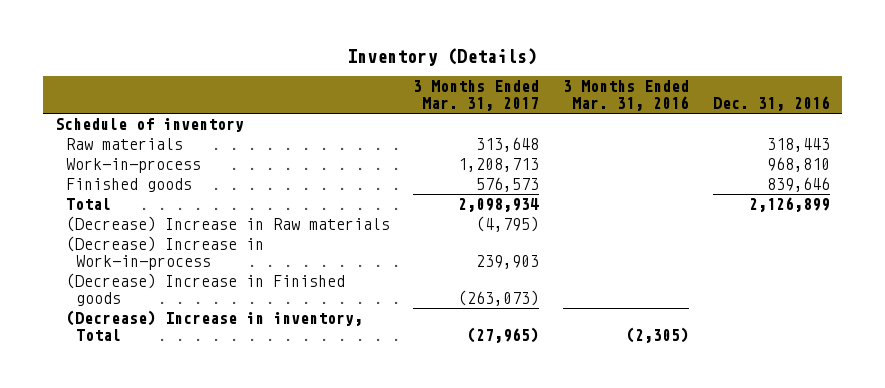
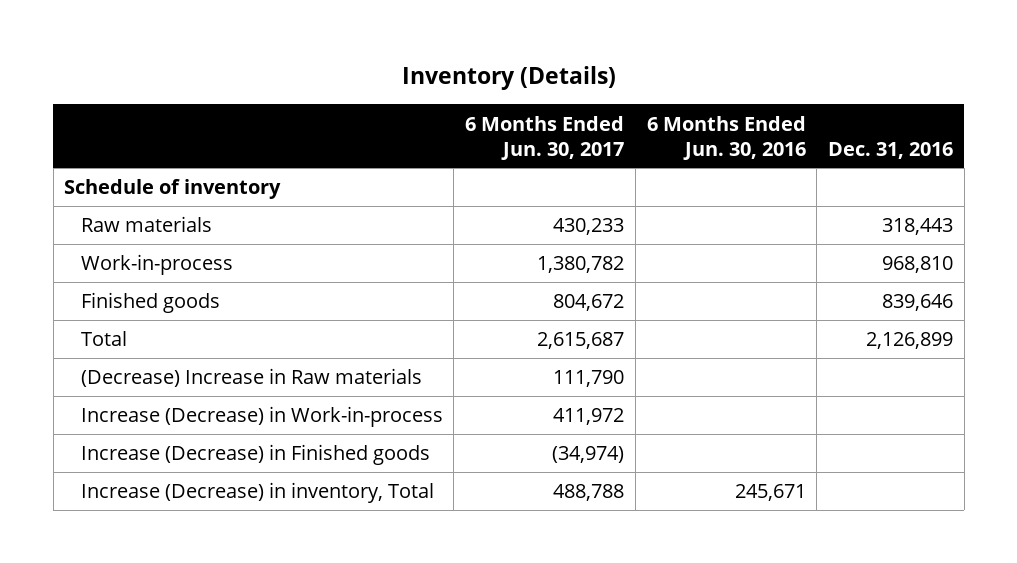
- | 3 Months Ended Mar. 31, 2017 | 3 Months Ended Mar. 31, 2016 | Dec. 31, 2016
+ | 6 Months Ended Jun. 30, 2017 | 6 Months Ended Jun. 30, 2016 | Dec. 31, 2016
- (Decrease) Increase in Work-in-process | 239,903 | |
- (Decrease) Increase in Finished goods | (263,073) | |
- (Decrease) Increase in inventory, Total | (27,965) | (2,305) |
+ Increase (Decrease) in Work-in-process | 411,972 | |
+ Increase (Decrease) in Finished goods | (34,974) | |
+ Increase (Decrease) in inventory, Total | 488,788 | 245,671 |

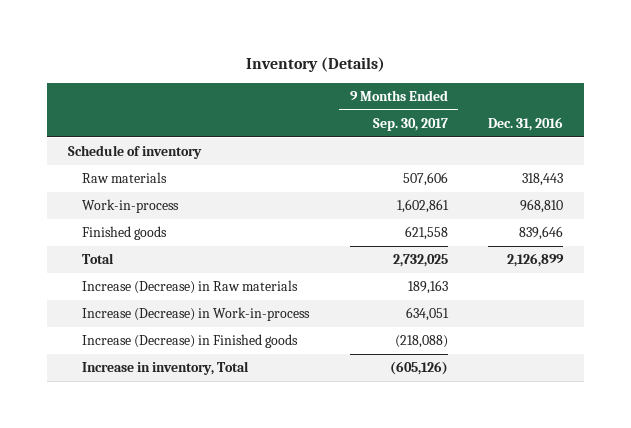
- | 6 Months Ended Jun. 30, 2017 | 6 Months Ended Jun. 30, 2016 | Dec. 31, 2016
+ | 9 Months Ended Sep. 30, 2017 | Dec. 31, 2016
- (Decrease) Increase in Raw materials | 111,790 | |
+ Increase (Decrease) in Raw materials | 189,163 |
- Increase (Decrease) in inventory, Total | 488,788 | 245,671 |
+ Increase in inventory, Total | (605,126) |

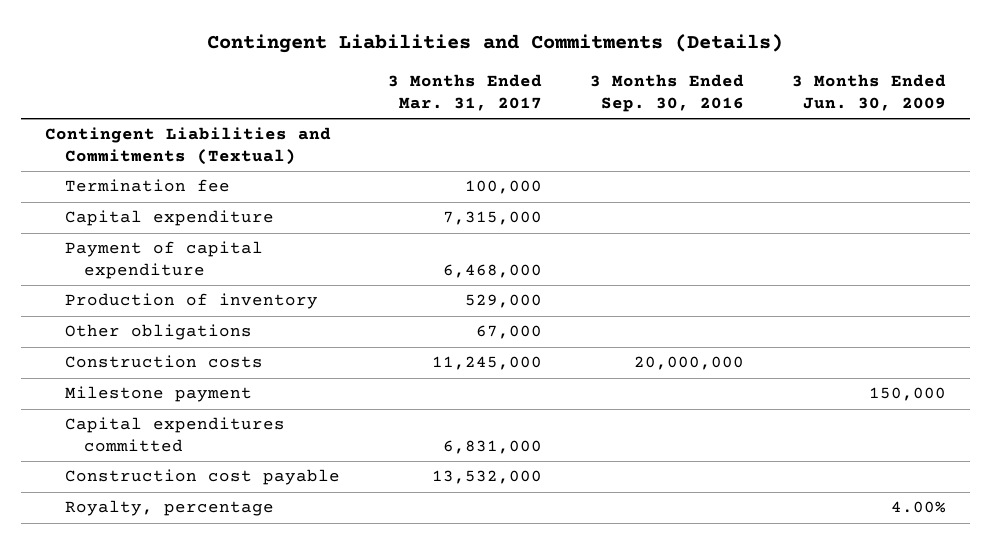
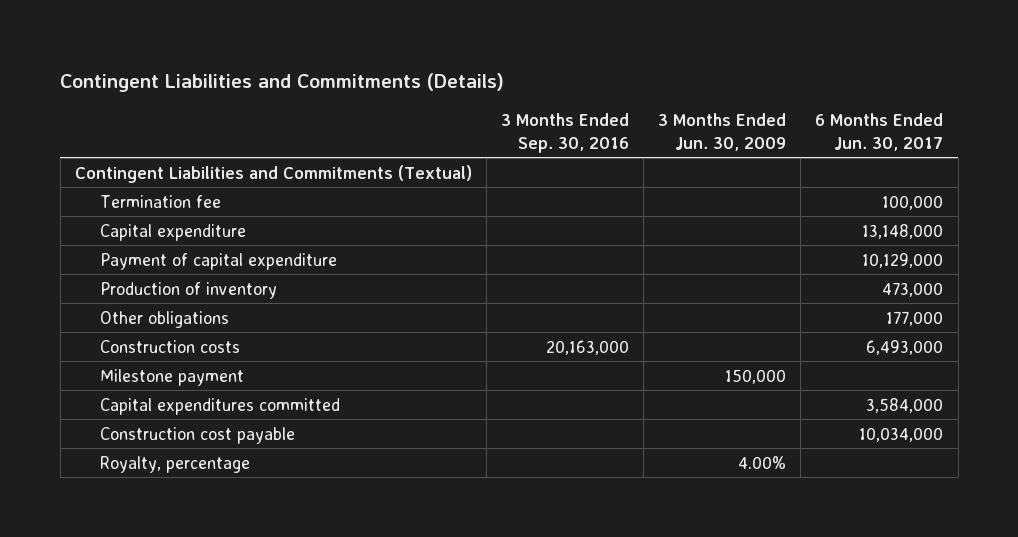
- | 3 Months Ended Mar. 31, 2017 | 3 Months Ended Sep. 30, 2016 | 3 Months Ended Jun. 30, 2009
+ | 3 Months Ended Sep. 30, 2016 | 3 Months Ended Jun. 30, 2009 | 6 Months Ended Jun. 30, 2017
- Construction costs | 11,245,000 | 20,000,000 |
+ Construction costs | 20,163,000 | | 6,493,000

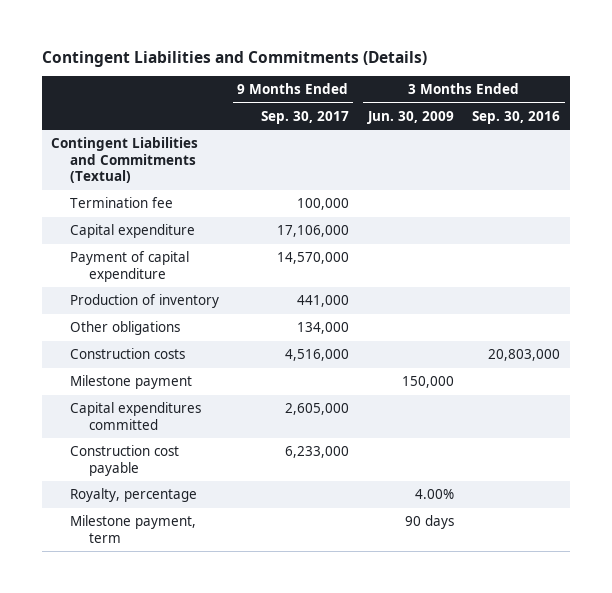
- | 3 Months Ended Sep. 30, 2016 | 3 Months Ended Jun. 30, 2009 | 6 Months Ended Jun. 30, 2017
+ | 9 Months Ended Sep. 30, 2017 | 3 Months Ended Jun. 30, 2009 | 3 Months Ended Sep. 30, 2016
- Construction costs | 20,163,000 | | 6,493,000
+ Construction costs | 4,516,000 | | 20,803,000
+ Milestone payment, term | | 90 days |

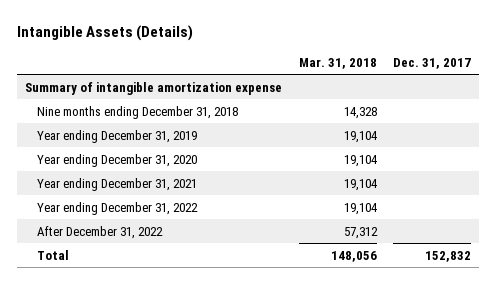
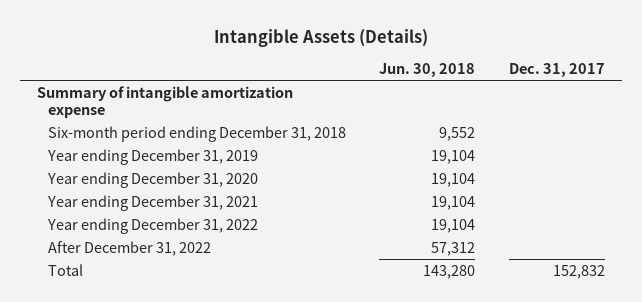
- | Mar. 31, 2018 | Dec. 31, 2017
+ | Jun. 30, 2018 | Dec. 31, 2017
- Nine months ending December 31, 2018 | 14,328 |
+ Six-month period ending December 31, 2018 | 9,552 |

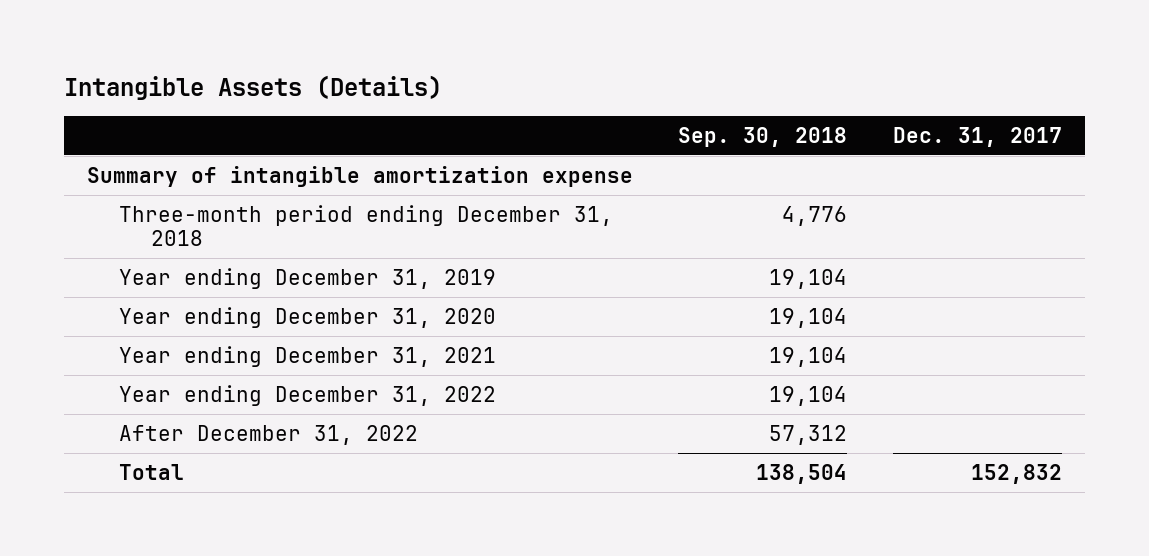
- | Jun. 30, 2018 | Dec. 31, 2017
+ | Sep. 30, 2018 | Dec. 31, 2017
- Six-month period ending December 31, 2018 | 9,552 |
+ Three-month period ending December 31, 2018 | 4,776 |

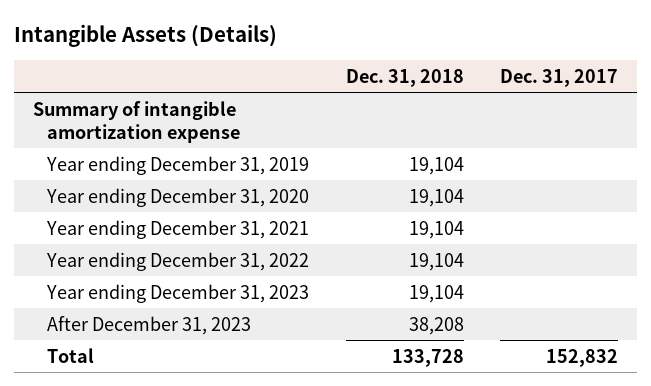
- | Sep. 30, 2018 | Dec. 31, 2017
+ | Dec. 31, 2018 | Dec. 31, 2017
- Three-month period ending December 31, 2018 | 4,776 |
- After December 31, 2022 | 57,312 |
+ Year ending December 31, 2023 | 19,104 |
+ After December 31, 2023 | 38,208 |

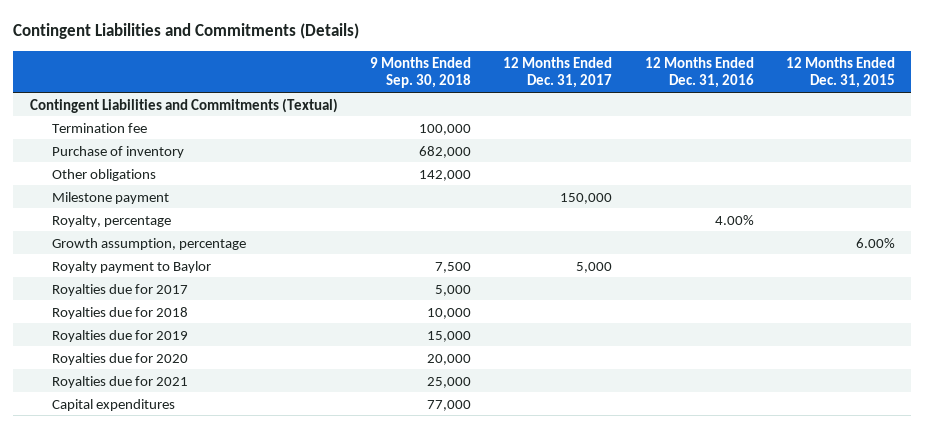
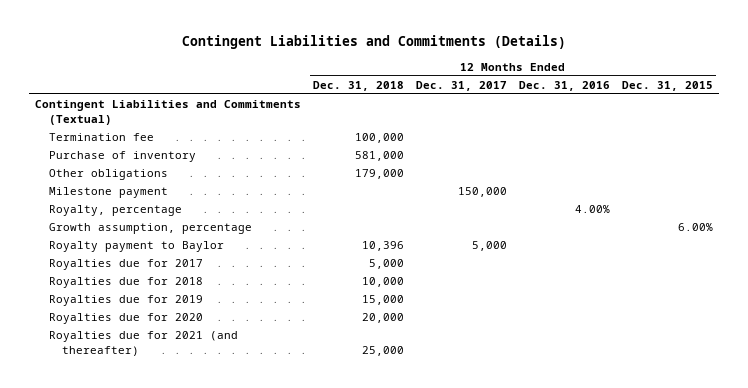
- | 9 Months Ended Sep. 30, 2018 | 12 Months Ended Dec. 31, 2017 | 12 Months Ended Dec. 31, 2016 | 12 Months Ended Dec. 31, 2015
+ | 12 Months Ended Dec. 31, 2018 | 12 Months Ended Dec. 31, 2017 | 12 Months Ended Dec. 31, 2016 | 12 Months Ended Dec. 31, 2015
- Royalties due for 2021 | 25,000 | | |
- Capital expenditures | 77,000 | | |
+ Royalties due for 2021 (and thereafter) | 25,000 | | |

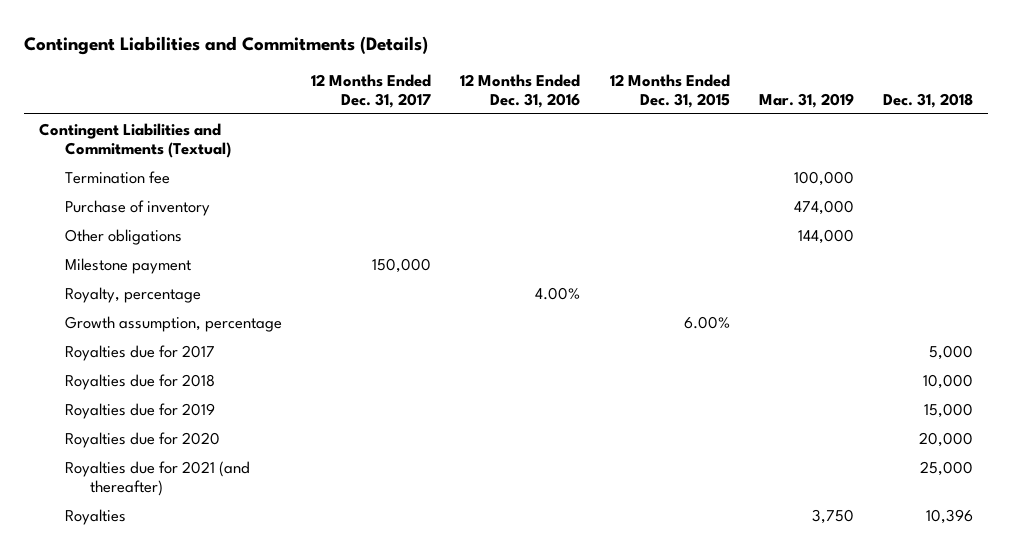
- | 12 Months Ended Dec. 31, 2018 | 12 Months Ended Dec. 31, 2017 | 12 Months Ended Dec. 31, 2016 | 12 Months Ended Dec. 31, 2015
+ | 12 Months Ended Dec. 31, 2017 | 12 Months Ended Dec. 31, 2016 | 12 Months Ended Dec. 31, 2015 | Mar. 31, 2019 | Dec. 31, 2018
- Royalty payment to Baylor | 10,396 | 5,000 | |
+ Royalties | | | | 3,750 | 10,396

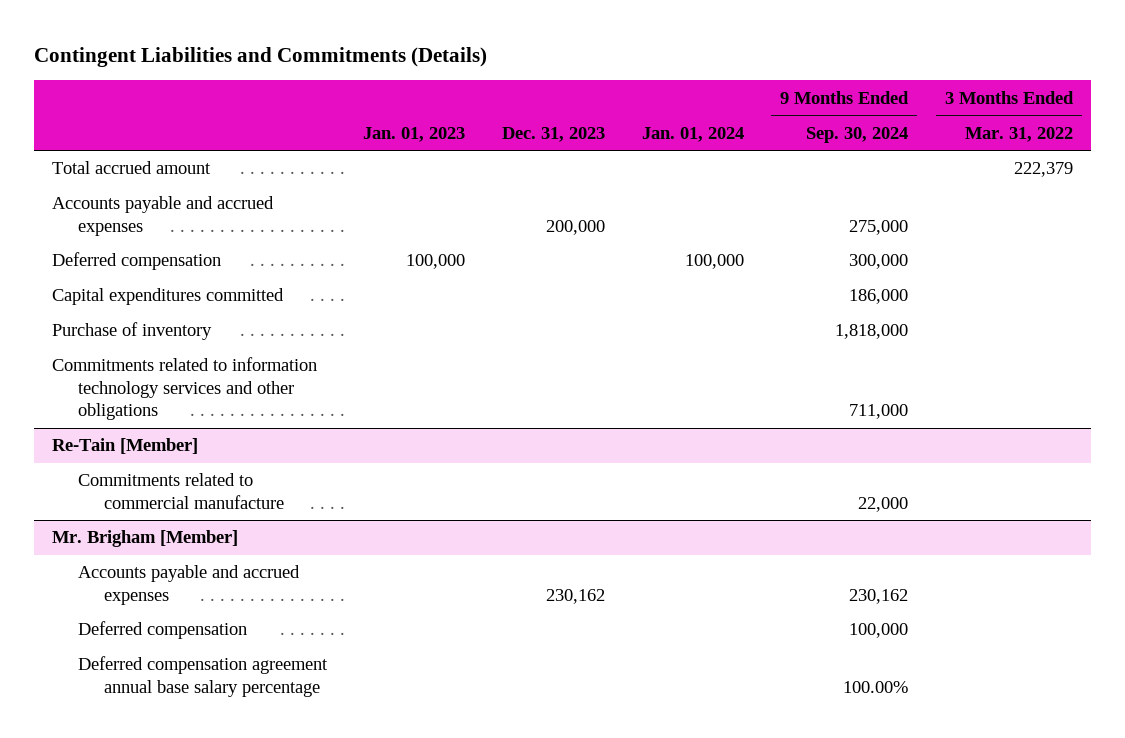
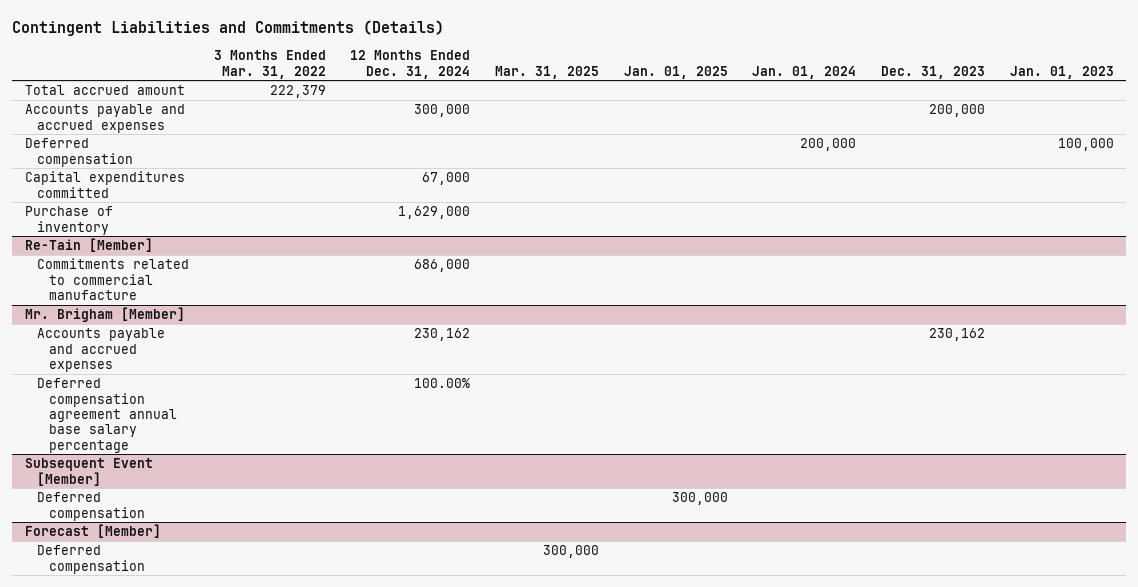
- | Jan. 01, 2023 | Dec. 31, 2023 | Jan. 01, 2024 | 9 Months Ended Sep. 30, 2024 | 3 Months Ended Mar. 31, 2022
+ | 3 Months Ended Mar. 31, 2022 | 12 Months Ended Dec. 31, 2024 | Mar. 31, 2025 | Jan. 01, 2025 | Jan. 01, 2024 | Dec. 31, 2023 | Jan. 01, 2023
- Deferred compensation | 100,000 | | 100,000 | 300,000 |
+ Deferred compensation | | | | | 200,000 | | 100,000
- Commitments related to information technology services and other obligations | | | | 711,000 |
@ Mr. Brigham [Member]
- Deferred compensation | | | | 100,000 |
+ Subsequent Event [Member]
+ Deferred compensation | | | | 300,000 | | |
+ Forecast [Member]
+ Deferred compensation | | | 300,000 | | | |

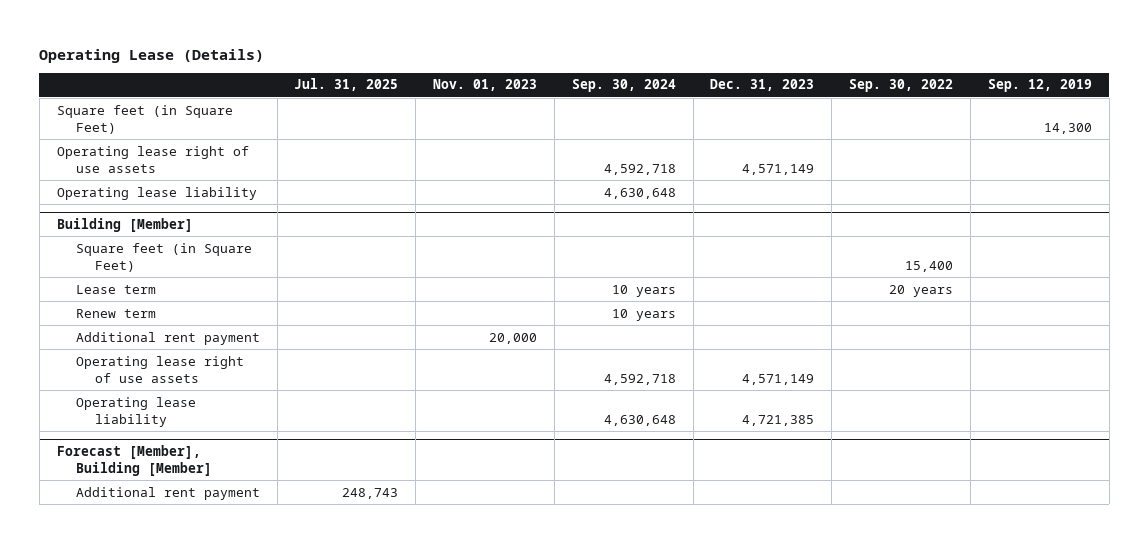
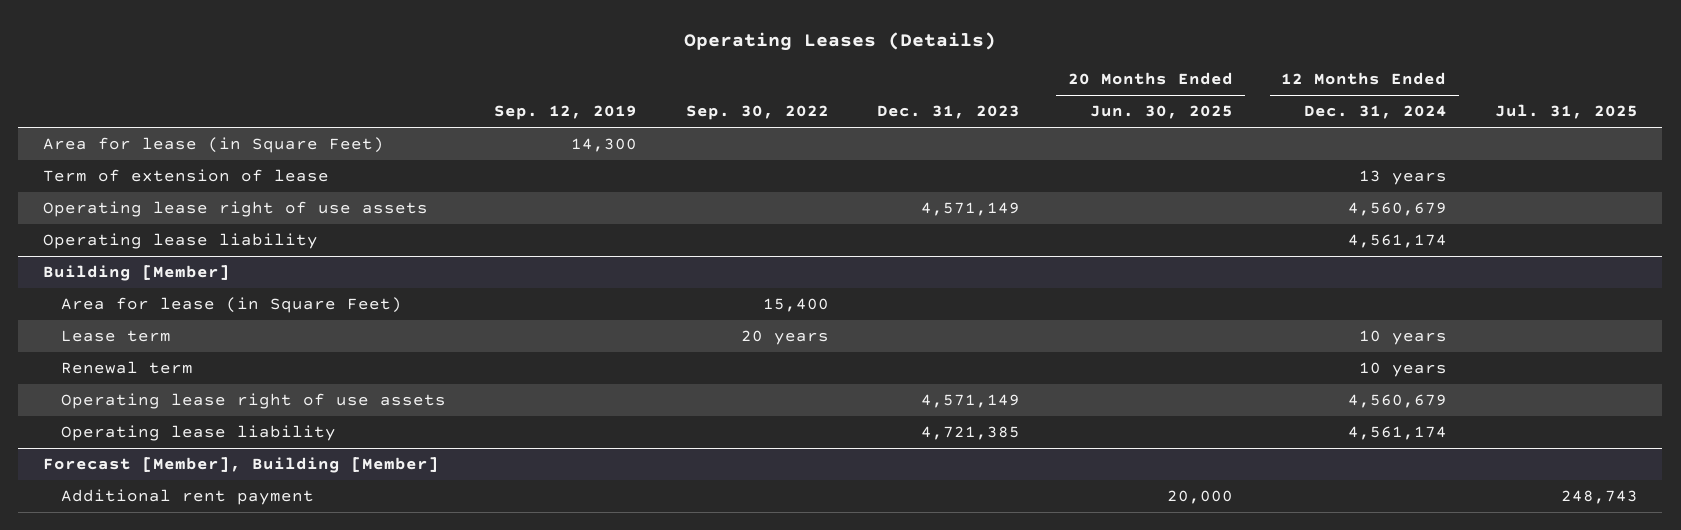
- Operating Lease (Details)
+ Operating Leases (Details)
- | Jul. 31, 2025 | Nov. 01, 2023 | Sep. 30, 2024 | Dec. 31, 2023 | Sep. 30, 2022 | Sep. 12, 2019
+ | Sep. 12, 2019 | Sep. 30, 2022 | Dec. 31, 2023 | 20 Months Ended Jun. 30, 2025 | 12 Months Ended Dec. 31, 2024 | Jul. 31, 2025
- Square feet (in Square Feet) | | | | | | 14,300
+ Area for lease (in Square Feet) | 14,300 | | | | |
+ Term of extension of lease | | | | | 13 years |
@ Building [Member]
- Square feet (in Square Feet) | | | | | 15,400 |
+ Area for lease (in Square Feet) | | 15,400 | | | |
- Renew term | | | 10 years | | |
- Additional rent payment | | 20,000 | | | |
+ Renewal term | | | | | 10 years |

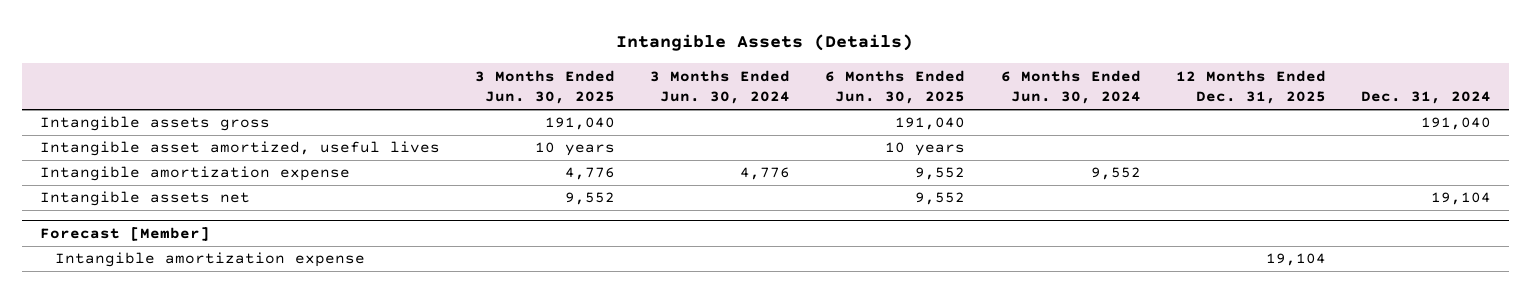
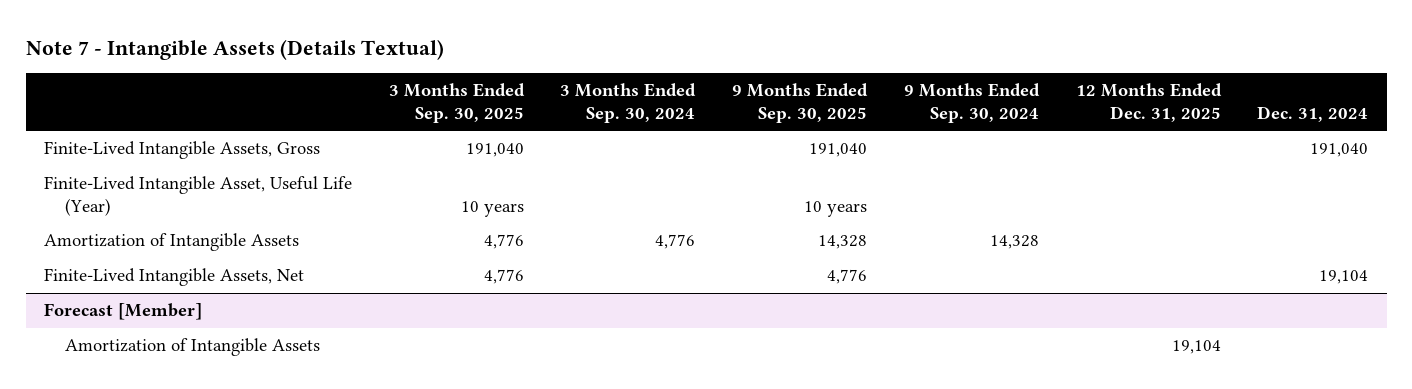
- Intangible Assets (Details)
+ Note 7 - Intangible Assets (Details Textual)
- | 3 Months Ended Jun. 30, 2025 | 3 Months Ended Jun. 30, 2024 | 6 Months Ended Jun. 30, 2025 | 6 Months Ended Jun. 30, 2024 | 12 Months Ended Dec. 31, 2025 | Dec. 31, 2024
+ | 3 Months Ended Sep. 30, 2025 | 3 Months Ended Sep. 30, 2024 | 9 Months Ended Sep. 30, 2025 | 9 Months Ended Sep. 30, 2024 | 12 Months Ended Dec. 31, 2025 | Dec. 31, 2024
- Intangible assets gross | 191,040 | | 191,040 | | | 191,040
- Intangible asset amortized, useful lives | 10 years | | 10 years | | |
- Intangible amortization expense | 4,776 | 4,776 | 9,552 | 9,552 | |
- Intangible assets net | 9,552 | | 9,552 | | | 19,104
+ Finite-Lived Intangible Assets, Gross | 191,040 | | 191,040 | | | 191,040
+ Finite-Lived Intangible Asset, Useful Life (Year) | 10 years | | 10 years | | |
+ Amortization of Intangible Assets | 4,776 | 4,776 | 14,328 | 14,328 | |
+ Finite-Lived Intangible Assets, Net | 4,776 | | 4,776 | | | 19,104
@ Forecast [Member]
- Intangible amortization expense | | | | | 19,104 |
+ Amortization of Intangible Assets | | | | | 19,104 |

